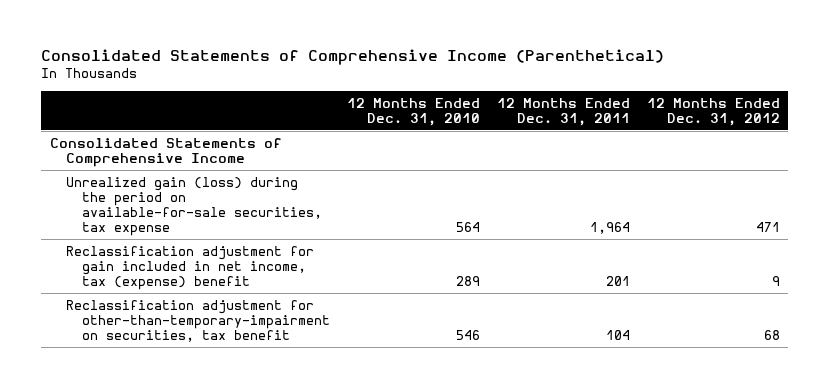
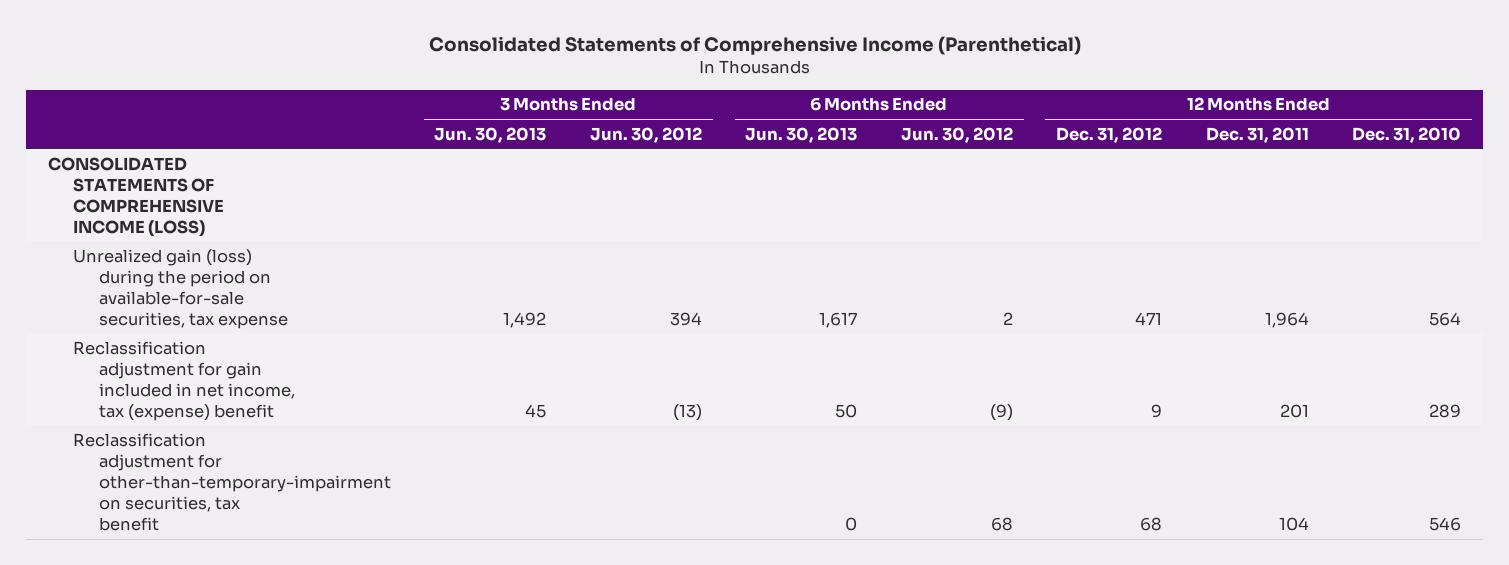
- | 12 Months Ended Dec. 31, 2010 | 12 Months Ended Dec. 31, 2011 | 12 Months Ended Dec. 31, 2012
+ | 3 Months Ended Jun. 30, 2013 | 3 Months Ended Jun. 30, 2012 | 6 Months Ended Jun. 30, 2013 | 6 Months Ended Jun. 30, 2012 | 12 Months Ended Dec. 31, 2012 | 12 Months Ended Dec. 31, 2011 | 12 Months Ended Dec. 31, 2010
- Consolidated Statements of Comprehensive Income
+ CONSOLIDATED STATEMENTS OF COMPREHENSIVE INCOME (LOSS)

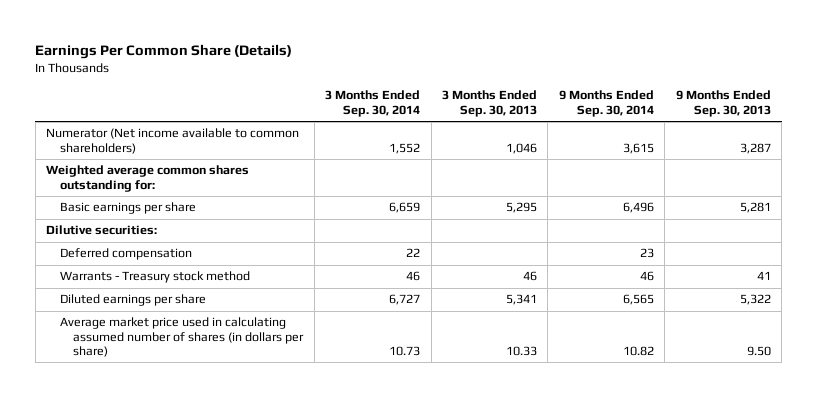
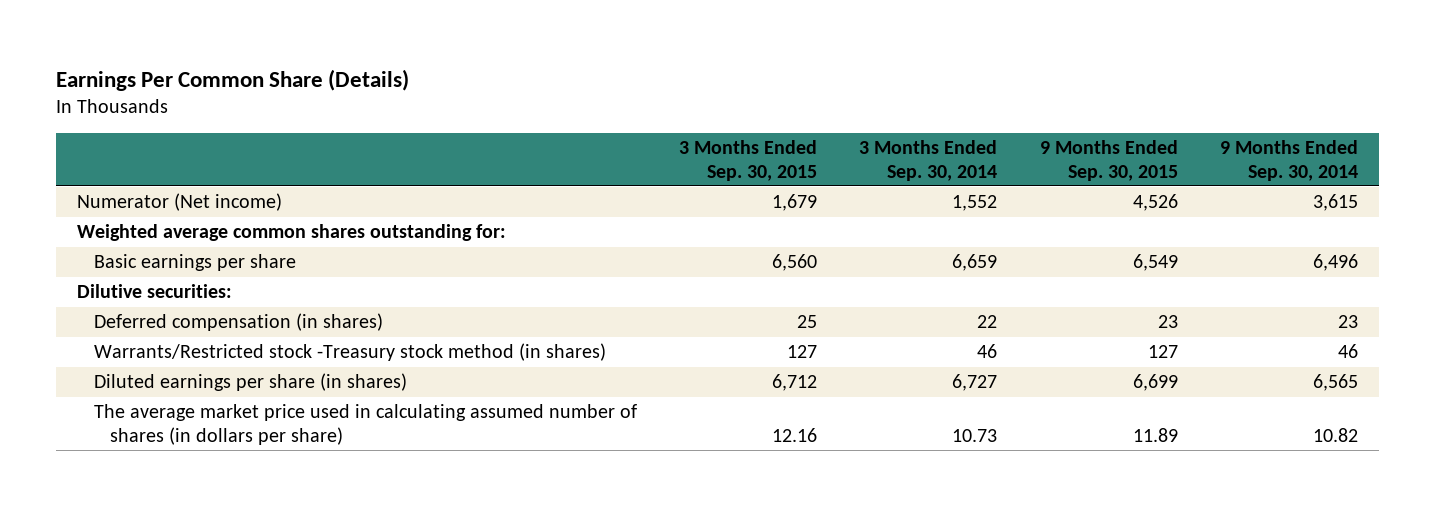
- | 3 Months Ended Sep. 30, 2014 | 3 Months Ended Sep. 30, 2013 | 9 Months Ended Sep. 30, 2014 | 9 Months Ended Sep. 30, 2013
+ | 3 Months Ended Sep. 30, 2015 | 3 Months Ended Sep. 30, 2014 | 9 Months Ended Sep. 30, 2015 | 9 Months Ended Sep. 30, 2014
- Numerator (Net income available to common shareholders) | 1,552 | 1,046 | 3,615 | 3,287
+ Numerator (Net income) | 1,679 | 1,552 | 4,526 | 3,615
- Deferred compensation | 22 | | 23 |
- Warrants - Treasury stock method | 46 | 46 | 46 | 41
- Diluted earnings per share | 6,727 | 5,341 | 6,565 | 5,322
- Average market price used in calculating assumed number of shares (in dollars per share) | 10.73 | 10.33 | 10.82 | 9.50
+ Deferred compensation (in shares) | 25 | 22 | 23 | 23
+ Warrants/Restricted stock -Treasury stock method (in shares) | 127 | 46 | 127 | 46
+ Diluted earnings per share (in shares) | 6,712 | 6,727 | 6,699 | 6,565
+ The average market price used in calculating assumed number of shares (in dollars per share) | 12.16 | 10.73 | 11.89 | 10.82

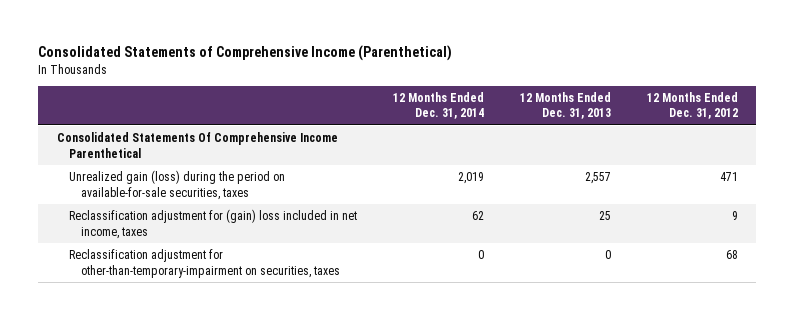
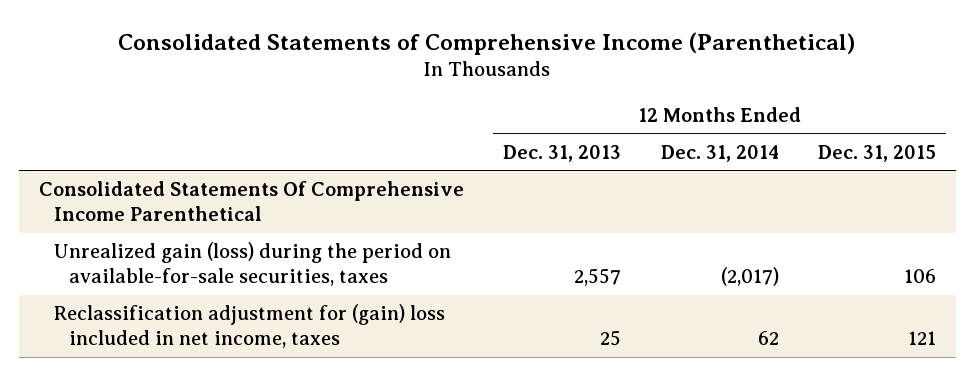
- | 12 Months Ended Dec. 31, 2014 | 12 Months Ended Dec. 31, 2013 | 12 Months Ended Dec. 31, 2012
+ | 12 Months Ended Dec. 31, 2013 | 12 Months Ended Dec. 31, 2014 | 12 Months Ended Dec. 31, 2015
- Unrealized gain (loss) during the period on available-for-sale securities, taxes | 2,019 | 2,557 | 471
+ Unrealized gain (loss) during the period on available-for-sale securities, taxes | 2,557 | (2,017) | 106
- Reclassification adjustment for other-than-temporary-impairment on securities, taxes | 0 | 0 | 68

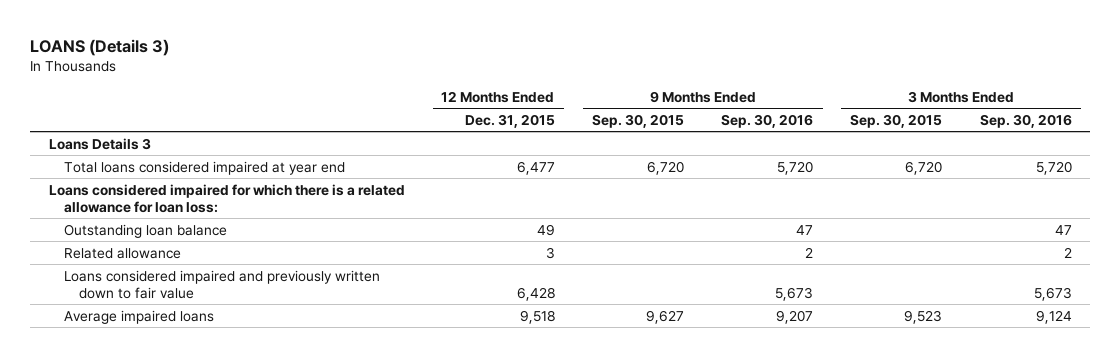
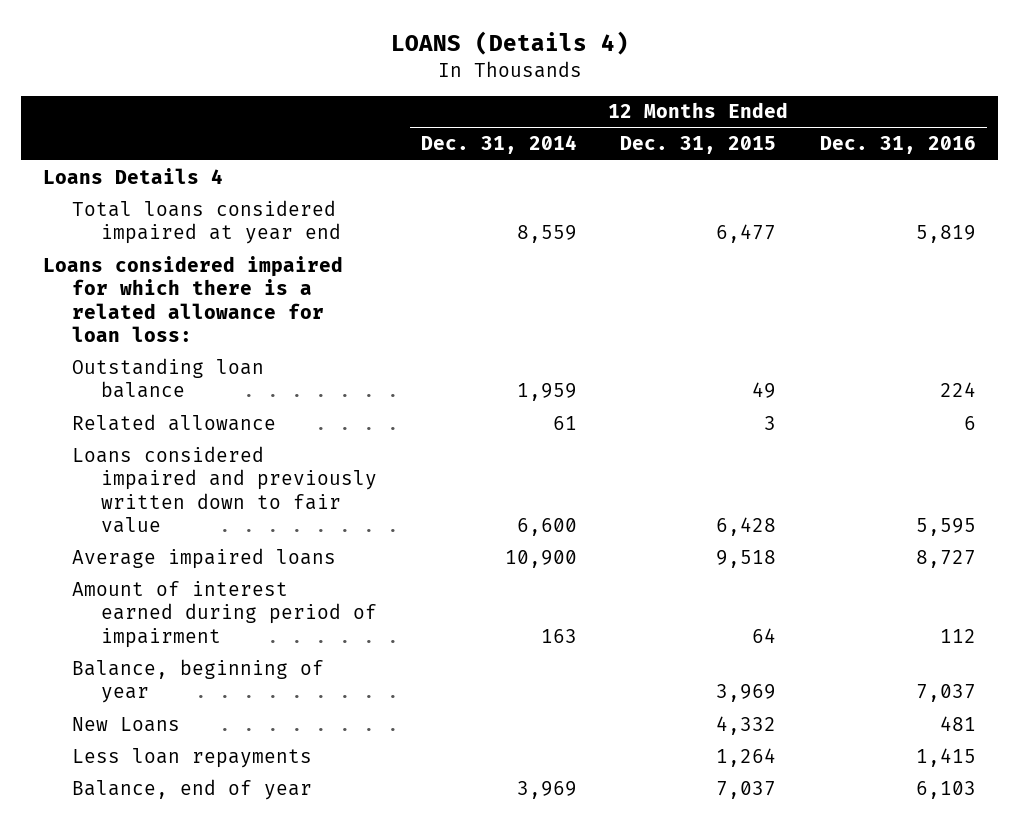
- LOANS (Details 3)
+ LOANS (Details 4)
- | 12 Months Ended Dec. 31, 2015 | 9 Months Ended Sep. 30, 2015 | 9 Months Ended Sep. 30, 2016 | 3 Months Ended Sep. 30, 2015 | 3 Months Ended Sep. 30, 2016
+ | 12 Months Ended Dec. 31, 2014 | 12 Months Ended Dec. 31, 2015 | 12 Months Ended Dec. 31, 2016
- Loans Details 3
+ Loans Details 4
+ Amount of interest earned during period of impairment | 163 | 64 | 112
+ Balance, beginning of year | | 3,969 | 7,037
+ New Loans | | 4,332 | 481
+ Less loan repayments | | 1,264 | 1,415
+ Balance, end of year | 3,969 | 7,037 | 6,103

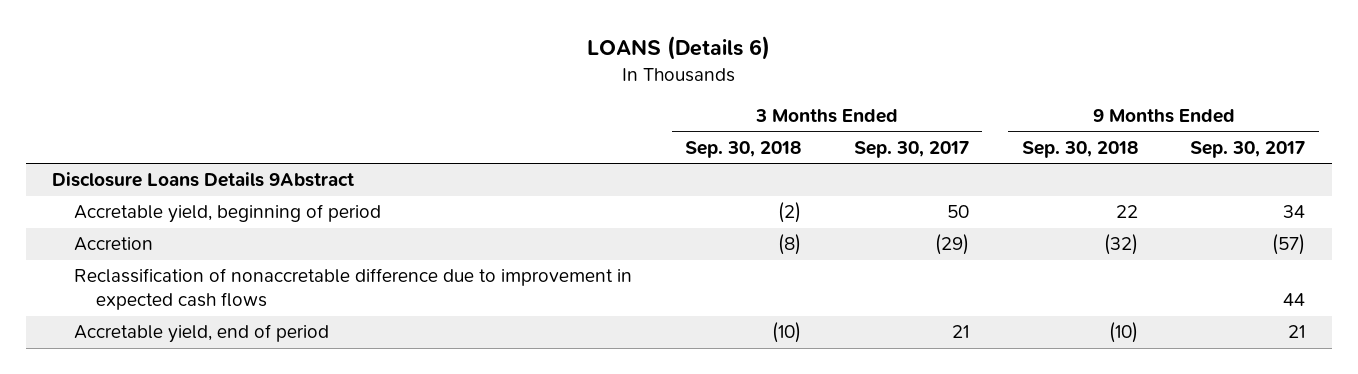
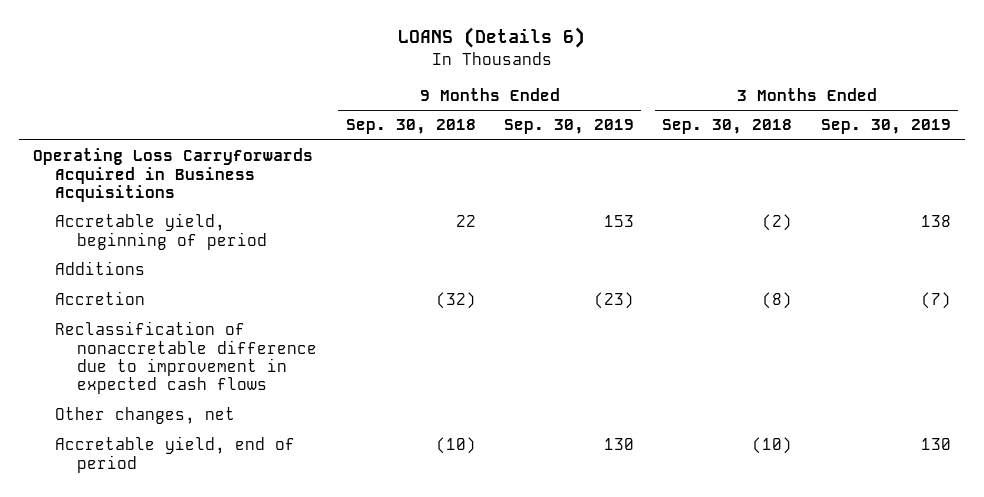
- | 3 Months Ended Sep. 30, 2018 | 3 Months Ended Sep. 30, 2017 | 9 Months Ended Sep. 30, 2018 | 9 Months Ended Sep. 30, 2017
+ | 9 Months Ended Sep. 30, 2018 | 9 Months Ended Sep. 30, 2019 | 3 Months Ended Sep. 30, 2018 | 3 Months Ended Sep. 30, 2019
- Disclosure Loans Details 9Abstract
+ Operating Loss Carryforwards Acquired in Business Acquisitions
+ Additions
+ Other changes, net

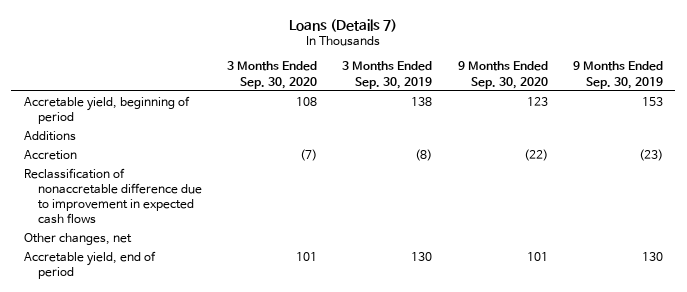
- LOANS (Details 6)
+ Loans (Details 7)
- | 9 Months Ended Sep. 30, 2018 | 9 Months Ended Sep. 30, 2019 | 3 Months Ended Sep. 30, 2018 | 3 Months Ended Sep. 30, 2019
+ | 3 Months Ended Sep. 30, 2020 | 3 Months Ended Sep. 30, 2019 | 9 Months Ended Sep. 30, 2020 | 9 Months Ended Sep. 30, 2019
- Operating Loss Carryforwards Acquired in Business Acquisitions
- Accretion | (32) | (23) | (8) | (7)
+ Accretion | (7) | (8) | (22) | (23)

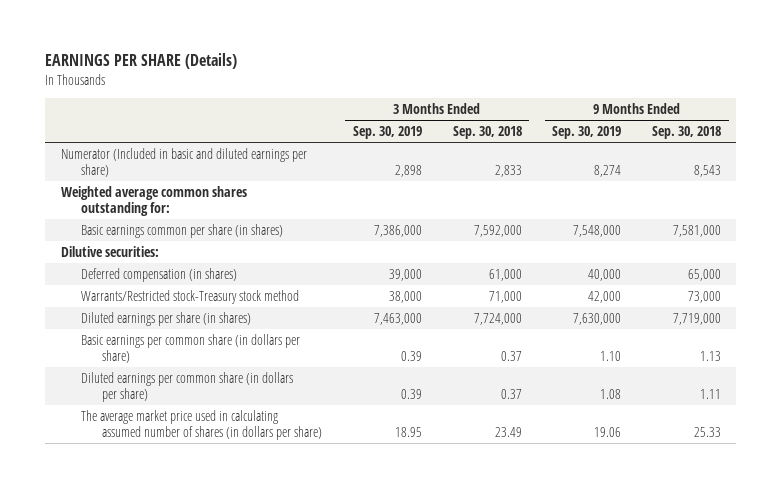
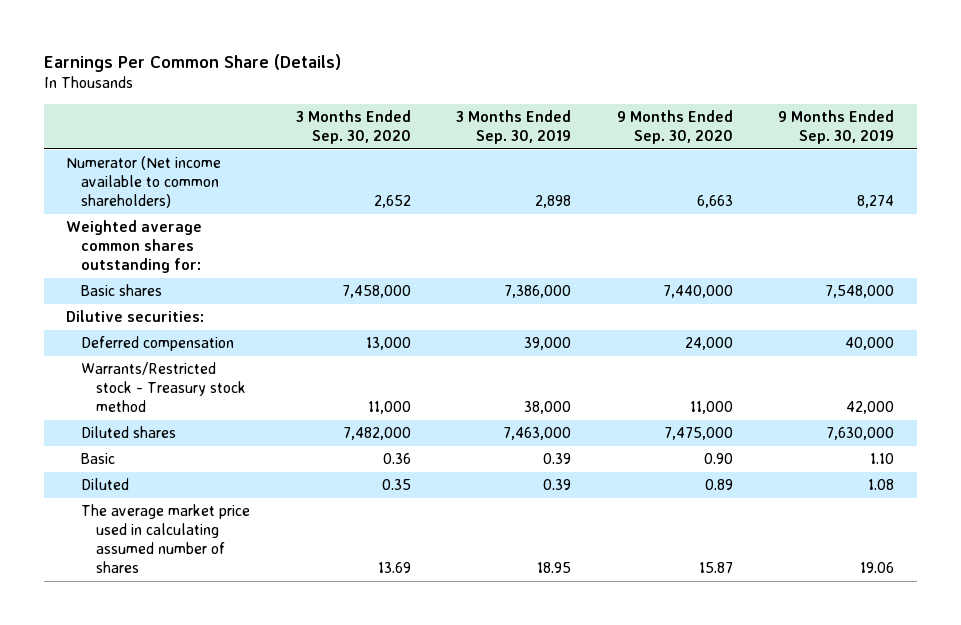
- EARNINGS PER SHARE (Details)
+ Earnings Per Common Share (Details)
- | 3 Months Ended Sep. 30, 2019 | 3 Months Ended Sep. 30, 2018 | 9 Months Ended Sep. 30, 2019 | 9 Months Ended Sep. 30, 2018
+ | 3 Months Ended Sep. 30, 2020 | 3 Months Ended Sep. 30, 2019 | 9 Months Ended Sep. 30, 2020 | 9 Months Ended Sep. 30, 2019
- Numerator (Included in basic and diluted earnings per share) | 2,898 | 2,833 | 8,274 | 8,543
+ Numerator (Net income available to common shareholders) | 2,652 | 2,898 | 6,663 | 8,274
- Basic earnings common per share (in shares) | 7,386,000 | 7,592,000 | 7,548,000 | 7,581,000
+ Basic shares | 7,458,000 | 7,386,000 | 7,440,000 | 7,548,000
- Deferred compensation (in shares) | 39,000 | 61,000 | 40,000 | 65,000
- Warrants/Restricted stock-Treasury stock method | 38,000 | 71,000 | 42,000 | 73,000
- Diluted earnings per share (in shares) | 7,463,000 | 7,724,000 | 7,630,000 | 7,719,000
- Basic earnings per common share (in dollars per share) | 0.39 | 0.37 | 1.10 | 1.13
- Diluted earnings per common share (in dollars per share) | 0.39 | 0.37 | 1.08 | 1.11
- The average market price used in calculating assumed number of shares (in dollars per share) | 18.95 | 23.49 | 19.06 | 25.33
+ Deferred compensation | 13,000 | 39,000 | 24,000 | 40,000
+ Warrants/Restricted stock - Treasury stock method | 11,000 | 38,000 | 11,000 | 42,000
+ Diluted shares | 7,482,000 | 7,463,000 | 7,475,000 | 7,630,000
+ Basic | 0.36 | 0.39 | 0.90 | 1.10
+ Diluted | 0.35 | 0.39 | 0.89 | 1.08
+ The average market price used in calculating assumed number of shares | 13.69 | 18.95 | 15.87 | 19.06

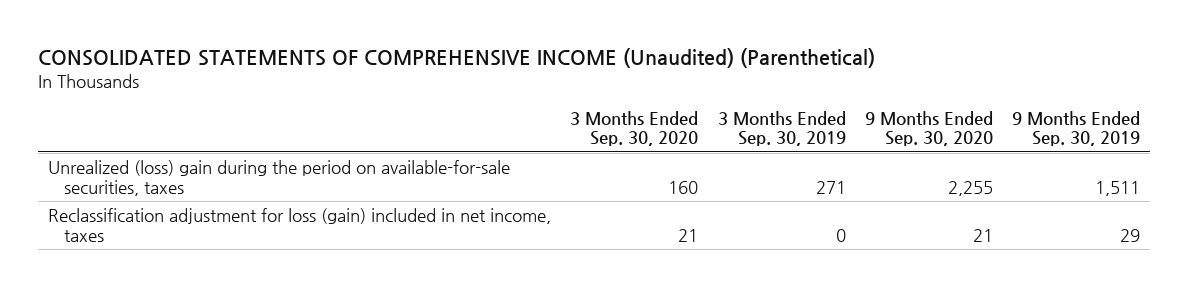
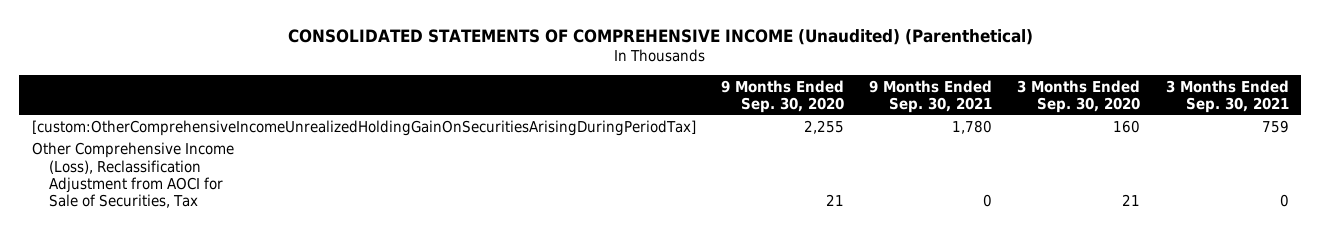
- | 3 Months Ended Sep. 30, 2020 | 3 Months Ended Sep. 30, 2019 | 9 Months Ended Sep. 30, 2020 | 9 Months Ended Sep. 30, 2019
+ | 9 Months Ended Sep. 30, 2020 | 9 Months Ended Sep. 30, 2021 | 3 Months Ended Sep. 30, 2020 | 3 Months Ended Sep. 30, 2021
- Unrealized (loss) gain during the period on available-for-sale securities, taxes | 160 | 271 | 2,255 | 1,511
- Reclassification adjustment for loss (gain) included in net income, taxes | 21 | 0 | 21 | 29
+ [custom:OtherComprehensiveIncomeUnrealizedHoldingGainOnSecuritiesArisingDuringPeriodTax] | 2,255 | 1,780 | 160 | 759
+ Other Comprehensive Income (Loss), Reclassification Adjustment from AOCI for Sale of Securities, Tax | 21 | 0 | 21 | 0

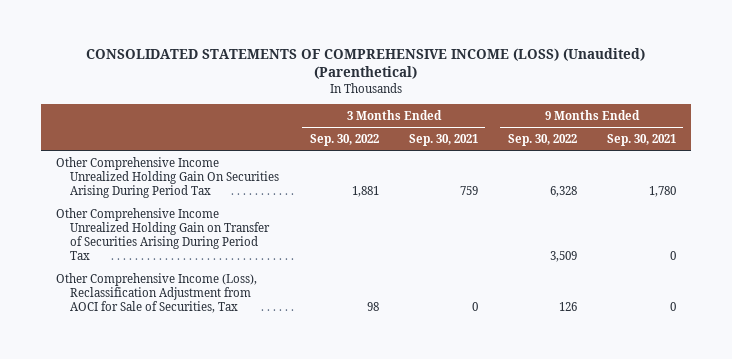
- CONSOLIDATED STATEMENTS OF COMPREHENSIVE INCOME (Unaudited) (Parenthetical)
+ CONSOLIDATED STATEMENTS OF COMPREHENSIVE INCOME (LOSS) (Unaudited) (Parenthetical)
- | 9 Months Ended Sep. 30, 2020 | 9 Months Ended Sep. 30, 2021 | 3 Months Ended Sep. 30, 2020 | 3 Months Ended Sep. 30, 2021
+ | 3 Months Ended Sep. 30, 2022 | 3 Months Ended Sep. 30, 2021 | 9 Months Ended Sep. 30, 2022 | 9 Months Ended Sep. 30, 2021
- [custom:OtherComprehensiveIncomeUnrealizedHoldingGainOnSecuritiesArisingDuringPeriodTax] | 2,255 | 1,780 | 160 | 759
+ Other Comprehensive Income Unrealized Holding Gain On Securities Arising During Period Tax | 1,881 | 759 | 6,328 | 1,780
+ Other Comprehensive Income Unrealized Holding Gain on Transfer of Securities Arising During Period Tax | | | 3,509 | 0

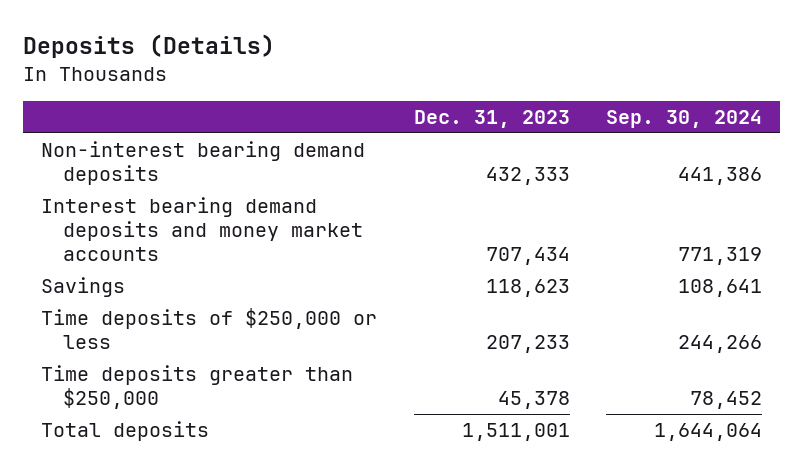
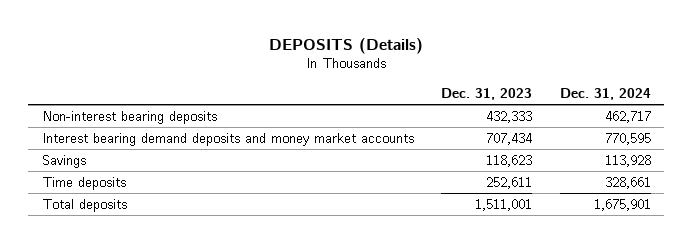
- Deposits (Details)
+ DEPOSITS (Details)
- | Dec. 31, 2023 | Sep. 30, 2024
+ | Dec. 31, 2023 | Dec. 31, 2024
- Non-interest bearing demand deposits | 432,333 | 441,386
+ Non-interest bearing deposits | 432,333 | 462,717
- Time deposits of $250,000 or less | 207,233 | 244,266
- Time deposits greater than $250,000 | 45,378 | 78,452
+ Time deposits | 252,611 | 328,661

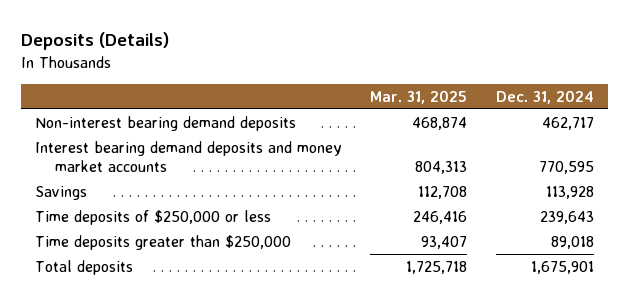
- DEPOSITS (Details)
+ Deposits (Details)
- | Dec. 31, 2023 | Dec. 31, 2024
+ | Mar. 31, 2025 | Dec. 31, 2024
- Non-interest bearing deposits | 432,333 | 462,717
+ Non-interest bearing demand deposits | 468,874 | 462,717
- Time deposits | 252,611 | 328,661
+ Time deposits of $250,000 or less | 246,416 | 239,643
+ Time deposits greater than $250,000 | 93,407 | 89,018

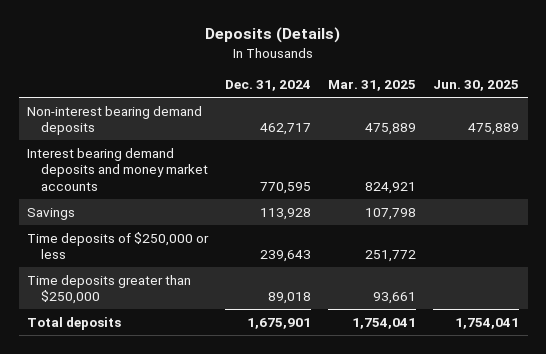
- | Mar. 31, 2025 | Dec. 31, 2024
+ | Dec. 31, 2024 | Mar. 31, 2025 | Jun. 30, 2025
- Non-interest bearing demand deposits | 468,874 | 462,717
- Interest bearing demand deposits and money market accounts | 804,313 | 770,595
- Savings | 112,708 | 113,928
- Time deposits of $250,000 or less | 246,416 | 239,643
- Time deposits greater than $250,000 | 93,407 | 89,018
- Total deposits | 1,725,718 | 1,675,901
+ Non-interest bearing demand deposits | 462,717 | 475,889 | 475,889
+ Interest bearing demand deposits and money market accounts | 770,595 | 824,921 |
+ Savings | 113,928 | 107,798 |
+ Time deposits of $250,000 or less | 239,643 | 251,772 |
+ Time deposits greater than $250,000 | 89,018 | 93,661 |
+ Total deposits | 1,675,901 | 1,754,041 | 1,754,041

